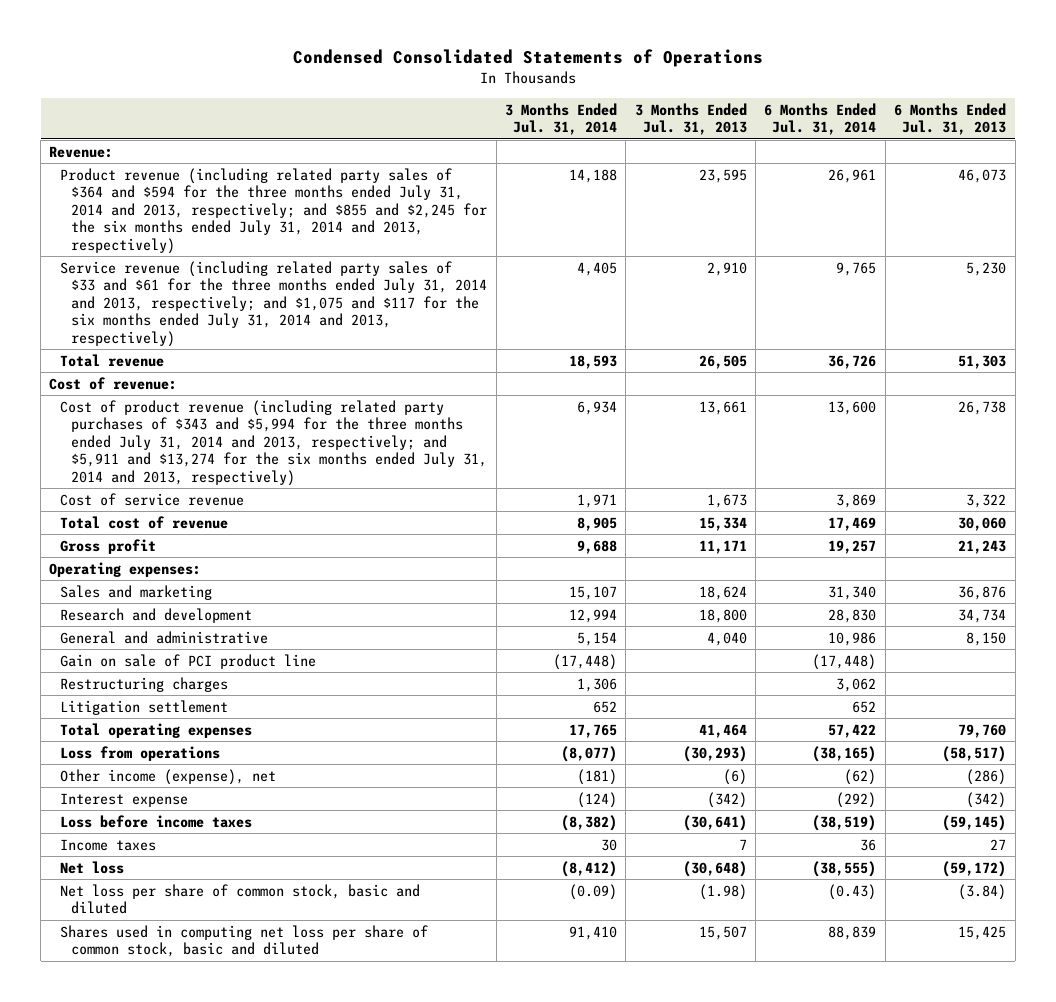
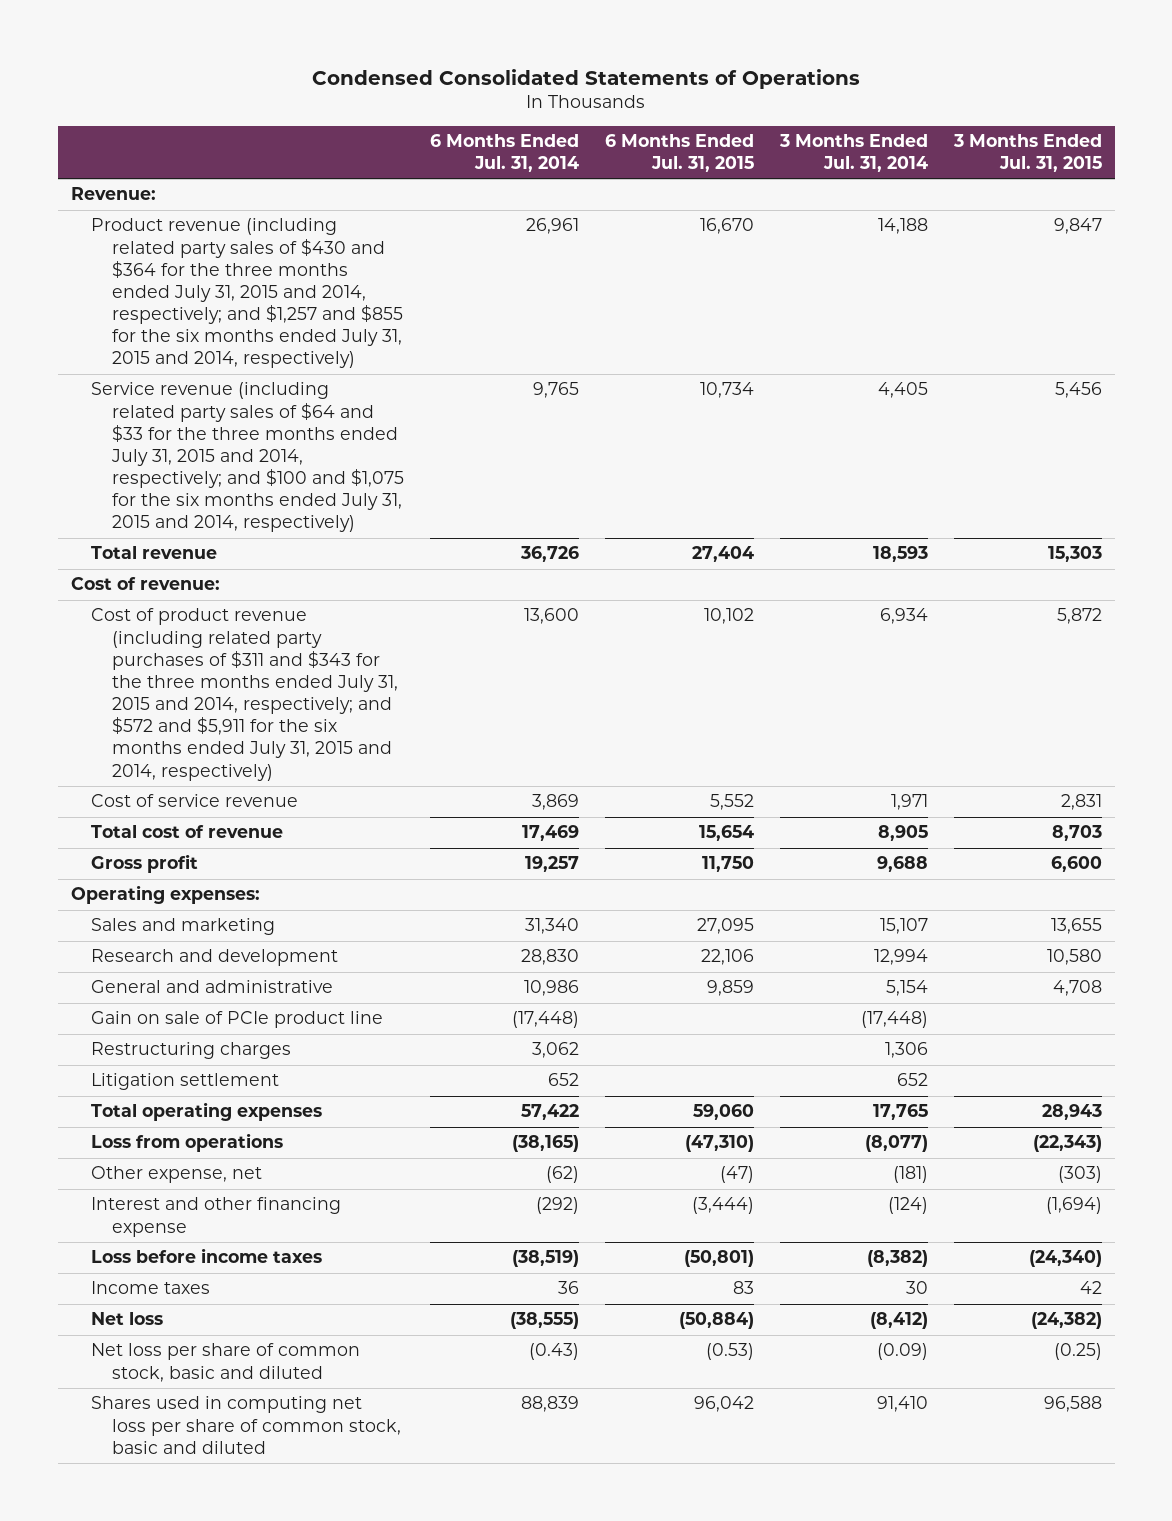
- | 3 Months Ended Jul. 31, 2014 | 3 Months Ended Jul. 31, 2013 | 6 Months Ended Jul. 31, 2014 | 6 Months Ended Jul. 31, 2013
+ | 6 Months Ended Jul. 31, 2014 | 6 Months Ended Jul. 31, 2015 | 3 Months Ended Jul. 31, 2014 | 3 Months Ended Jul. 31, 2015
- Product revenue (including related party sales of $364 and $594 for the three months ended July 31, 2014 and 2013, respectively; and $855 and $2,245 for the six months ended July 31, 2014 and 2013, respectively) | 14,188 | 23,595 | 26,961 | 46,073
- Service revenue (including related party sales of $33 and $61 for the three months ended July 31, 2014 and 2013, respectively; and $1,075 and $117 for the six months ended July 31, 2014 and 2013, respectively) | 4,405 | 2,910 | 9,765 | 5,230
+ Product revenue (including related party sales of $430 and $364 for the three months ended July 31, 2015 and 2014, respectively; and $1,257 and $855 for the six months ended July 31, 2015 and 2014, respectively) | 26,961 | 16,670 | 14,188 | 9,847
+ Service revenue (including related party sales of $64 and $33 for the three months ended July 31, 2015 and 2014, respectively; and $100 and $1,075 for the six months ended July 31, 2015 and 2014, respectively) | 9,765 | 10,734 | 4,405 | 5,456
- Cost of product revenue (including related party purchases of $343 and $5,994 for the three months ended July 31, 2014 and 2013, respectively; and $5,911 and $13,274 for the six months ended July 31, 2014 and 2013, respectively) | 6,934 | 13,661 | 13,600 | 26,738
+ Cost of product revenue (including related party purchases of $311 and $343 for the three months ended July 31, 2015 and 2014, respectively; and $572 and $5,911 for the six months ended July 31, 2015 and 2014, respectively) | 13,600 | 10,102 | 6,934 | 5,872
- Gain on sale of PCI product line | (17,448) | | (17,448) |
+ Gain on sale of PCIe product line | (17,448) | | (17,448) |
- Other income (expense), net | (181) | (6) | (62) | (286)
- Interest expense | (124) | (342) | (292) | (342)
+ Other expense, net | (62) | (47) | (181) | (303)
+ Interest and other financing expense | (292) | (3,444) | (124) | (1,694)

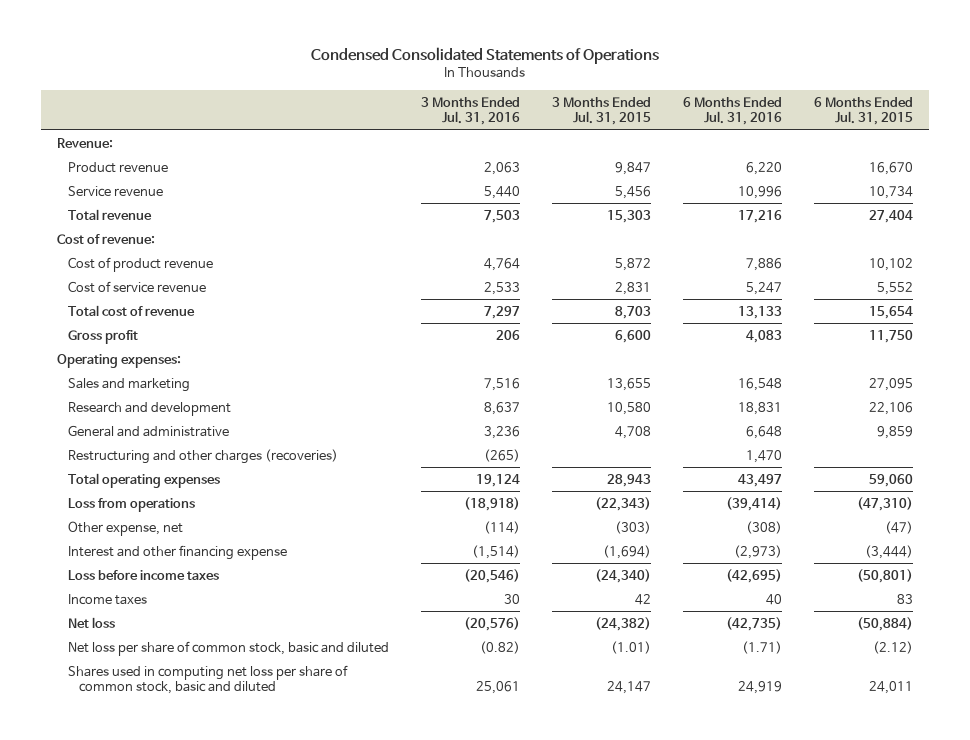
- | 6 Months Ended Jul. 31, 2014 | 6 Months Ended Jul. 31, 2015 | 3 Months Ended Jul. 31, 2014 | 3 Months Ended Jul. 31, 2015
+ | 3 Months Ended Jul. 31, 2016 | 3 Months Ended Jul. 31, 2015 | 6 Months Ended Jul. 31, 2016 | 6 Months Ended Jul. 31, 2015
- Product revenue (including related party sales of $430 and $364 for the three months ended July 31, 2015 and 2014, respectively; and $1,257 and $855 for the six months ended July 31, 2015 and 2014, respectively) | 26,961 | 16,670 | 14,188 | 9,847
- Service revenue (including related party sales of $64 and $33 for the three months ended July 31, 2015 and 2014, respectively; and $100 and $1,075 for the six months ended July 31, 2015 and 2014, respectively) | 9,765 | 10,734 | 4,405 | 5,456
+ Product revenue | 2,063 | 9,847 | 6,220 | 16,670
+ Service revenue | 5,440 | 5,456 | 10,996 | 10,734
- Cost of product revenue (including related party purchases of $311 and $343 for the three months ended July 31, 2015 and 2014, respectively; and $572 and $5,911 for the six months ended July 31, 2015 and 2014, respectively) | 13,600 | 10,102 | 6,934 | 5,872
+ Cost of product revenue | 4,764 | 5,872 | 7,886 | 10,102
- Gain on sale of PCIe product line | (17,448) | | (17,448) |
- Restructuring charges | 3,062 | | 1,306 |
- Litigation settlement | 652 | | 652 |
+ Restructuring and other charges (recoveries) | (265) | | 1,470 |
- Net loss per share of common stock, basic and diluted | (0.43) | (0.53) | (0.09) | (0.25)
- Shares used in computing net loss per share of common stock, basic and diluted | 88,839 | 96,042 | 91,410 | 96,588
+ Net loss per share of common stock, basic and diluted | (0.82) | (1.01) | (1.71) | (2.12)
+ Shares used in computing net loss per share of common stock, basic and diluted | 25,061 | 24,147 | 24,919 | 24,011

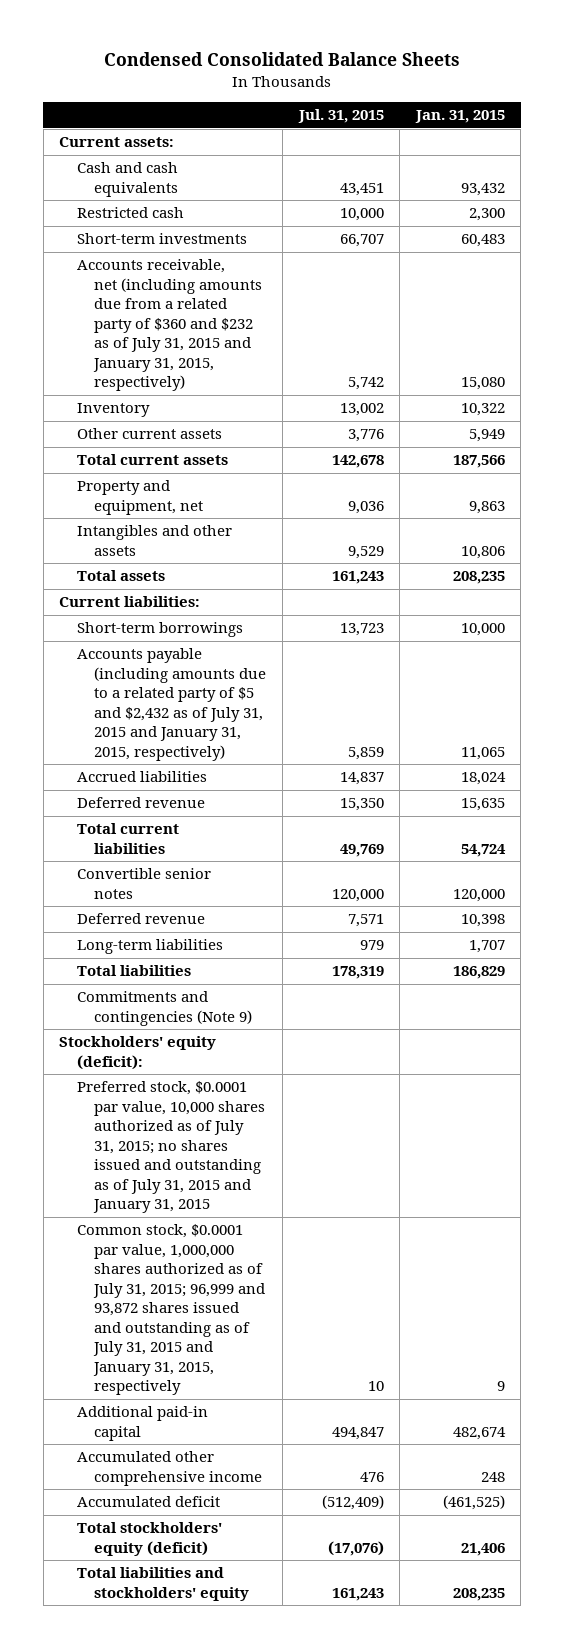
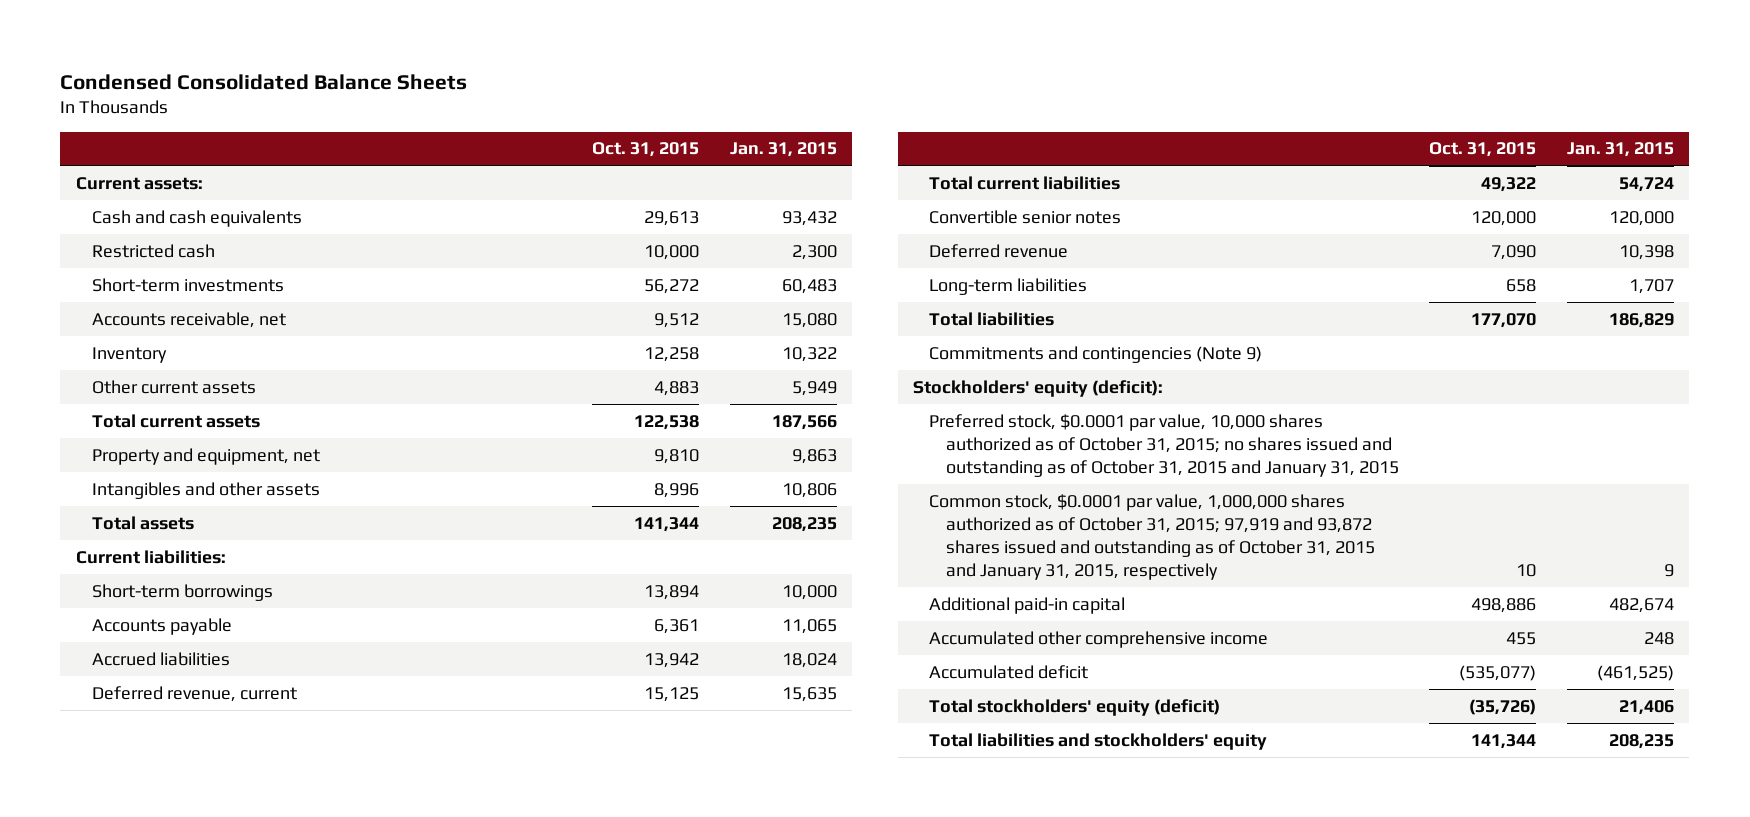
- | Jul. 31, 2015 | Jan. 31, 2015
+ | Oct. 31, 2015 | Jan. 31, 2015
- Accounts receivable, net (including amounts due from a related party of $360 and $232 as of July 31, 2015 and January 31, 2015, respectively) | 5,742 | 15,080
+ Accounts receivable, net | 9,512 | 15,080
- Accounts payable (including amounts due to a related party of $5 and $2,432 as of July 31, 2015 and January 31, 2015, respectively) | 5,859 | 11,065
+ Accounts payable | 6,361 | 11,065
- Deferred revenue | 15,350 | 15,635
+ Deferred revenue, current | 15,125 | 15,635
- Preferred stock, $0.0001 par value, 10,000 shares authorized as of July 31, 2015; no shares issued and outstanding as of July 31, 2015 and January 31, 2015
- Common stock, $0.0001 par value, 1,000,000 shares authorized as of July 31, 2015; 96,999 and 93,872 shares issued and outstanding as of July 31, 2015 and January 31, 2015, respectively | 10 | 9
+ Preferred stock, $0.0001 par value, 10,000 shares authorized as of October 31, 2015; no shares issued and outstanding as of October 31, 2015 and January 31, 2015
+ Common stock, $0.0001 par value, 1,000,000 shares authorized as of October 31, 2015; 97,919 and 93,872 shares issued and outstanding as of October 31, 2015 and January 31, 2015, respectively | 10 | 9

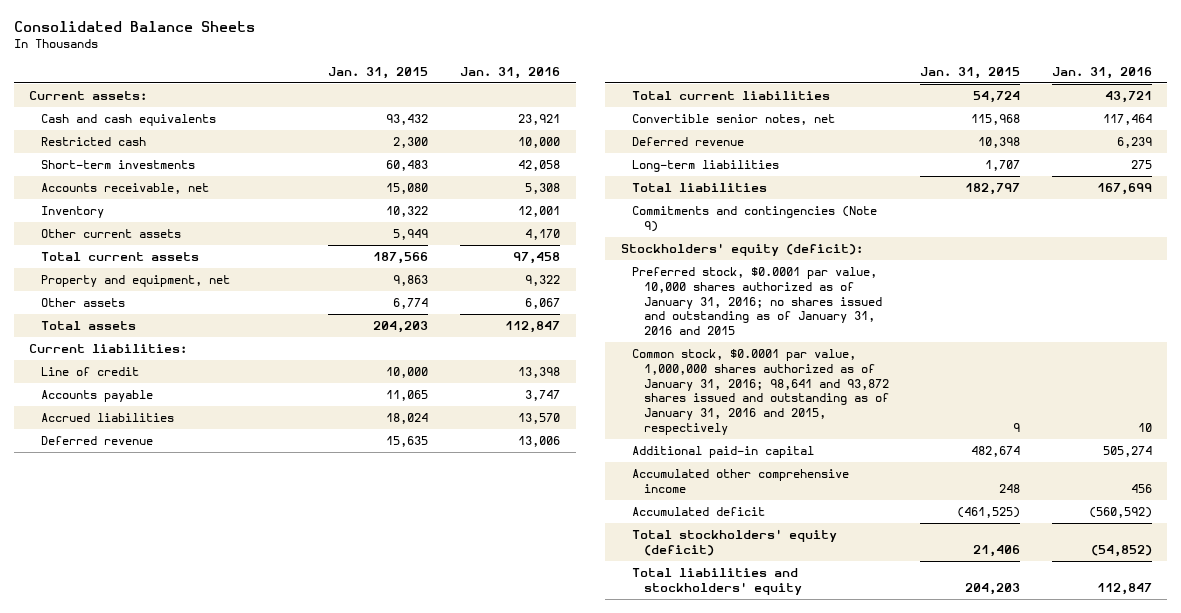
- Condensed Consolidated Balance Sheets
+ Consolidated Balance Sheets
- | Oct. 31, 2015 | Jan. 31, 2015
+ | Jan. 31, 2015 | Jan. 31, 2016
- Intangibles and other assets | 8,996 | 10,806
- Total assets | 141,344 | 208,235
+ Other assets | 6,774 | 6,067
+ Total assets | 204,203 | 112,847
- Short-term borrowings | 13,894 | 10,000
+ Line of credit | 10,000 | 13,398
- Deferred revenue, current | 15,125 | 15,635
+ Deferred revenue | 15,635 | 13,006
- Convertible senior notes | 120,000 | 120,000
+ Convertible senior notes, net | 115,968 | 117,464
- Total liabilities | 177,070 | 186,829
+ Total liabilities | 182,797 | 167,699
- Preferred stock, $0.0001 par value, 10,000 shares authorized as of October 31, 2015; no shares issued and outstanding as of October 31, 2015 and January 31, 2015
- Common stock, $0.0001 par value, 1,000,000 shares authorized as of October 31, 2015; 97,919 and 93,872 shares issued and outstanding as of October 31, 2015 and January 31, 2015, respectively | 10 | 9
+ Preferred stock, $0.0001 par value, 10,000 shares authorized as of January 31, 2016; no shares issued and outstanding as of January 31, 2016 and 2015
+ Common stock, $0.0001 par value, 1,000,000 shares authorized as of January 31, 2016; 98,641 and 93,872 shares issued and outstanding as of January 31, 2016 and 2015, respectively | 9 | 10
- Total liabilities and stockholders' equity | 141,344 | 208,235
+ Total liabilities and stockholders' equity | 204,203 | 112,847

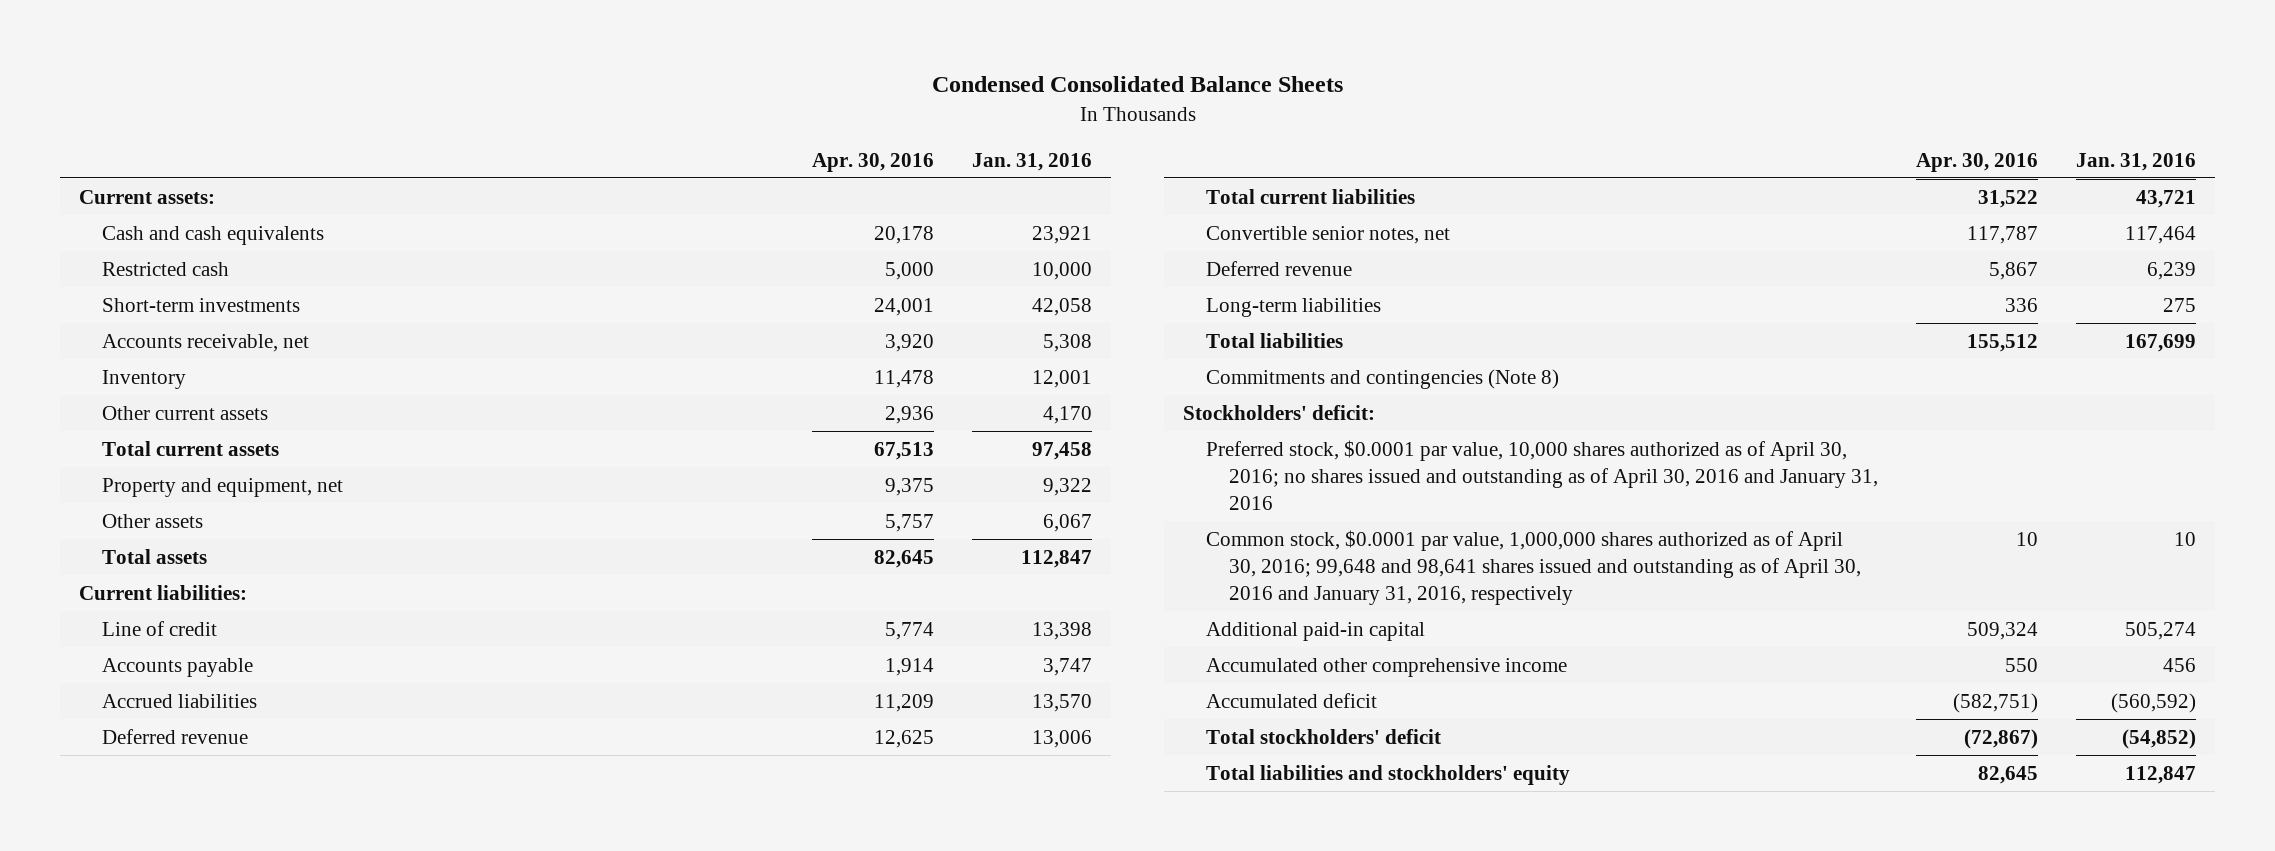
- Consolidated Balance Sheets
+ Condensed Consolidated Balance Sheets
- | Jan. 31, 2015 | Jan. 31, 2016
+ | Apr. 30, 2016 | Jan. 31, 2016
- Commitments and contingencies (Note 9)
- Stockholders' equity (deficit):
- Preferred stock, $0.0001 par value, 10,000 shares authorized as of January 31, 2016; no shares issued and outstanding as of January 31, 2016 and 2015
- Common stock, $0.0001 par value, 1,000,000 shares authorized as of January 31, 2016; 98,641 and 93,872 shares issued and outstanding as of January 31, 2016 and 2015, respectively | 9 | 10
+ Commitments and contingencies (Note 8)
+ Stockholders' deficit:
+ Preferred stock, $0.0001 par value, 10,000 shares authorized as of April 30, 2016; no shares issued and outstanding as of April 30, 2016 and January 31, 2016
+ Common stock, $0.0001 par value, 1,000,000 shares authorized as of April 30, 2016; 99,648 and 98,641 shares issued and outstanding as of April 30, 2016 and January 31, 2016, respectively | 10 | 10
- Total stockholders' equity (deficit) | 21,406 | (54,852)
+ Total stockholders' deficit | (72,867) | (54,852)

